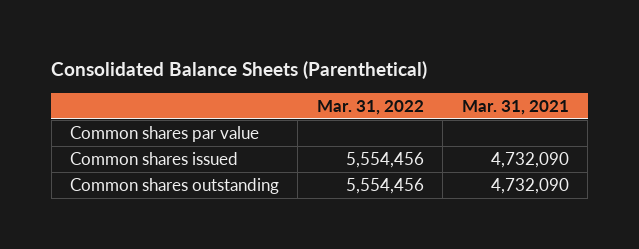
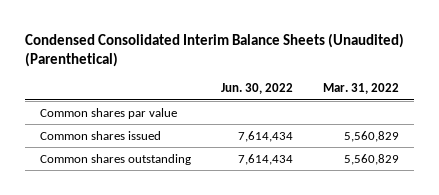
- Consolidated Balance Sheets (Parenthetical)
+ Condensed Consolidated Interim Balance Sheets (Unaudited) (Parenthetical)
- | Mar. 31, 2022 | Mar. 31, 2021
+ | Jun. 30, 2022 | Mar. 31, 2022
- Common shares issued | 5,554,456 | 4,732,090
- Common shares outstanding | 5,554,456 | 4,732,090
+ Common shares issued | 7,614,434 | 5,560,829
+ Common shares outstanding | 7,614,434 | 5,560,829

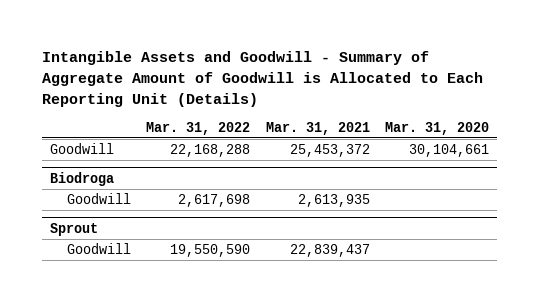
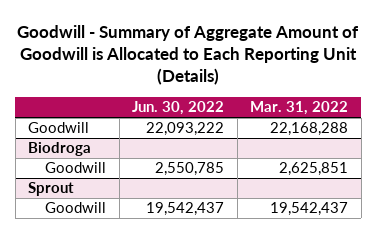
- Intangible Assets and Goodwill - Summary of Aggregate Amount of Goodwill is Allocated to Each Reporting Unit (Details)
+ Goodwill - Summary of Aggregate Amount of Goodwill is Allocated to Each Reporting Unit (Details)
- | Mar. 31, 2022 | Mar. 31, 2021 | Mar. 31, 2020
+ | Jun. 30, 2022 | Mar. 31, 2022
@ Biodroga
- Goodwill | 2,617,698 | 2,613,935 |
+ Goodwill | 2,550,785 | 2,625,851
@ Sprout
- Goodwill | 19,550,590 | 22,839,437 |
+ Goodwill | 19,542,437 | 19,542,437

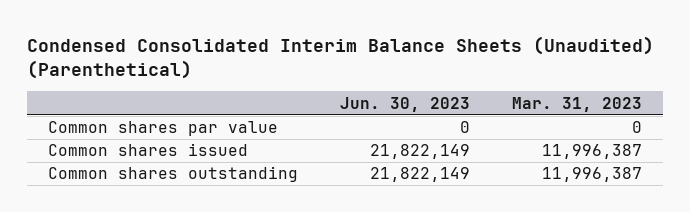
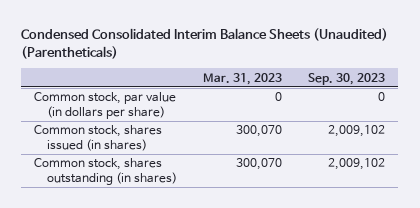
- Condensed Consolidated Interim Balance Sheets (Unaudited) (Parenthetical)
+ Condensed Consolidated Interim Balance Sheets (Unaudited) (Parentheticals)
- | Jun. 30, 2023 | Mar. 31, 2023
+ | Mar. 31, 2023 | Sep. 30, 2023
- Common shares par value | 0 | 0
- Common shares issued | 21,822,149 | 11,996,387
- Common shares outstanding | 21,822,149 | 11,996,387
+ Common stock, par value (in dollars per share) | 0 | 0
+ Common stock, shares issued (in shares) | 300,070 | 2,009,102
+ Common stock, shares outstanding (in shares) | 300,070 | 2,009,102

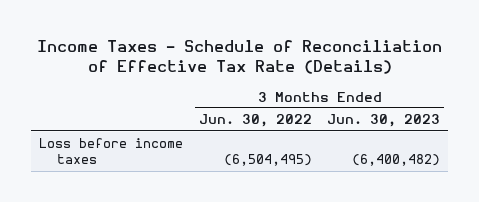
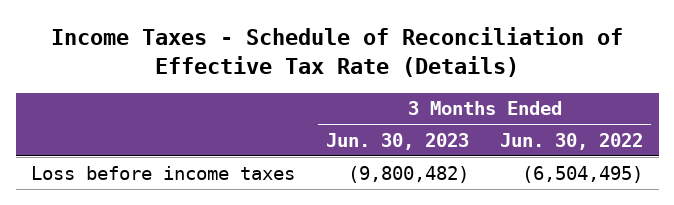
- | 3 Months Ended Jun. 30, 2022 | 3 Months Ended Jun. 30, 2023
+ | 3 Months Ended Jun. 30, 2023 | 3 Months Ended Jun. 30, 2022
- Loss before income taxes | (6,504,495) | (6,400,482)
+ Loss before income taxes | (9,800,482) | (6,504,495)

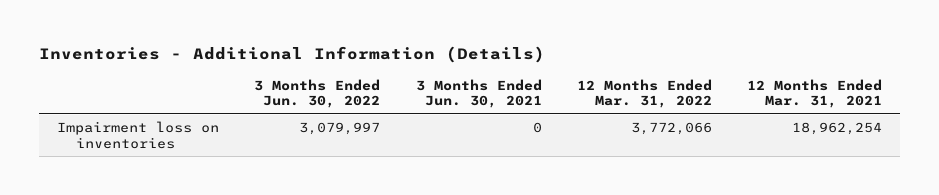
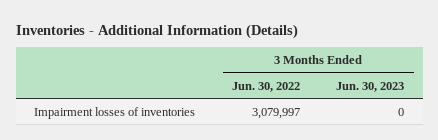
- | 3 Months Ended Jun. 30, 2022 | 3 Months Ended Jun. 30, 2021 | 12 Months Ended Mar. 31, 2022 | 12 Months Ended Mar. 31, 2021
+ | 3 Months Ended Jun. 30, 2022 | 3 Months Ended Jun. 30, 2023
- Impairment loss on inventories | 3,079,997 | 0 | 3,772,066 | 18,962,254
+ Impairment losses of inventories | 3,079,997 | 0

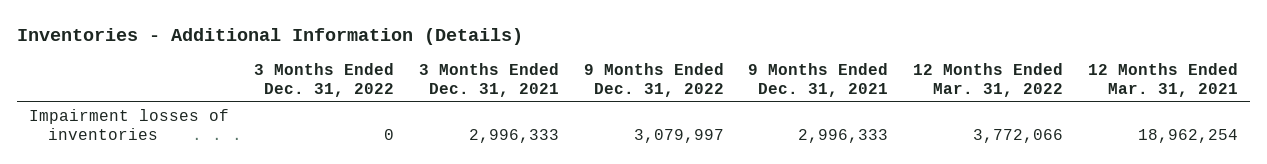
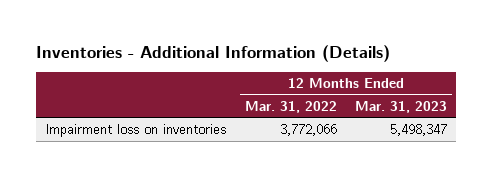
- | 3 Months Ended Dec. 31, 2022 | 3 Months Ended Dec. 31, 2021 | 9 Months Ended Dec. 31, 2022 | 9 Months Ended Dec. 31, 2021 | 12 Months Ended Mar. 31, 2022 | 12 Months Ended Mar. 31, 2021
+ | 12 Months Ended Mar. 31, 2022 | 12 Months Ended Mar. 31, 2023
- Impairment losses of inventories | 0 | 2,996,333 | 3,079,997 | 2,996,333 | 3,772,066 | 18,962,254
+ Impairment loss on inventories | 3,772,066 | 5,498,347

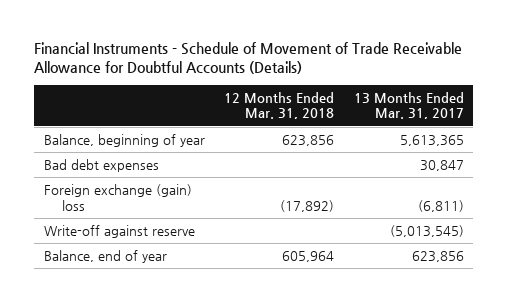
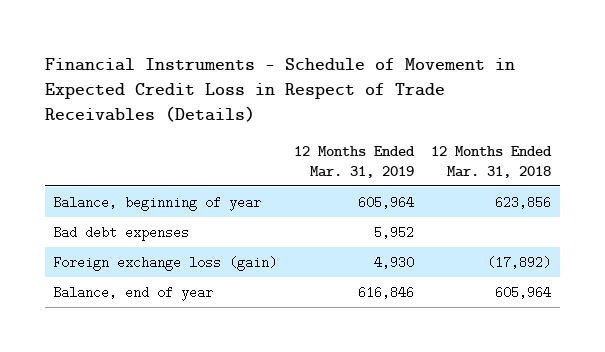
- Financial Instruments - Schedule of Movement of Trade Receivable Allowance for Doubtful Accounts (Details)
+ Financial Instruments - Schedule of Movement in Expected Credit Loss in Respect of Trade Receivables (Details)
- | 12 Months Ended Mar. 31, 2018 | 13 Months Ended Mar. 31, 2017
+ | 12 Months Ended Mar. 31, 2019 | 12 Months Ended Mar. 31, 2018
- Foreign exchange (gain) loss | (17,892) | (6,811)
- Write-off against reserve | | (5,013,545)
+ Foreign exchange loss (gain) | 4,930 | (17,892)

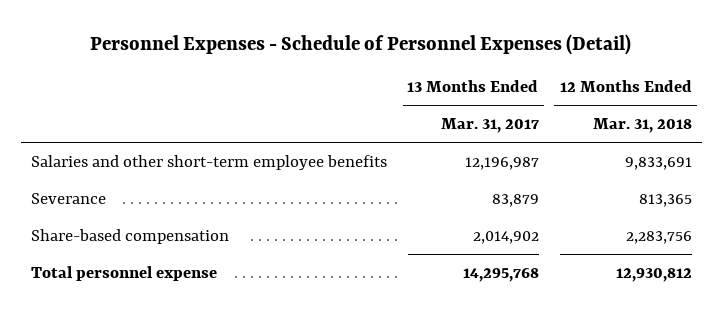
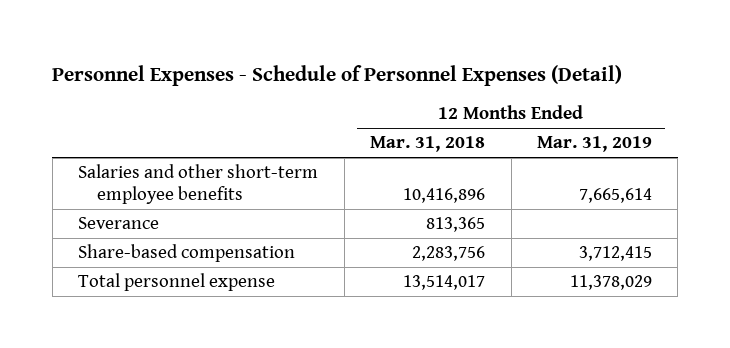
- | 13 Months Ended Mar. 31, 2017 | 12 Months Ended Mar. 31, 2018
+ | 12 Months Ended Mar. 31, 2018 | 12 Months Ended Mar. 31, 2019
- Salaries and other short-term employee benefits | 12,196,987 | 9,833,691
+ Salaries and other short-term employee benefits | 10,416,896 | 7,665,614
- Total personnel expense | 14,295,768 | 12,930,812
+ Total personnel expense | 13,514,017 | 11,378,029

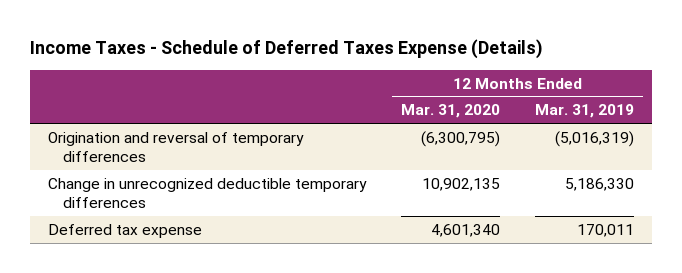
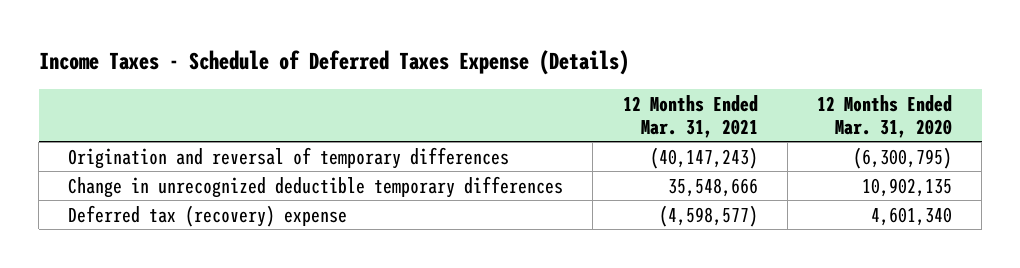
- | 12 Months Ended Mar. 31, 2020 | 12 Months Ended Mar. 31, 2019
+ | 12 Months Ended Mar. 31, 2021 | 12 Months Ended Mar. 31, 2020
- Deferred tax expense | 4,601,340 | 170,011
+ Deferred tax (recovery) expense | (4,598,577) | 4,601,340

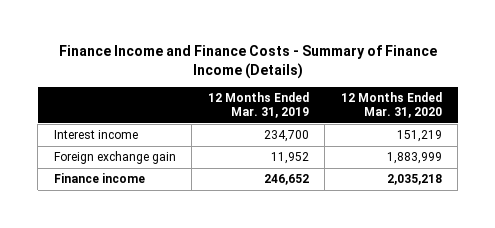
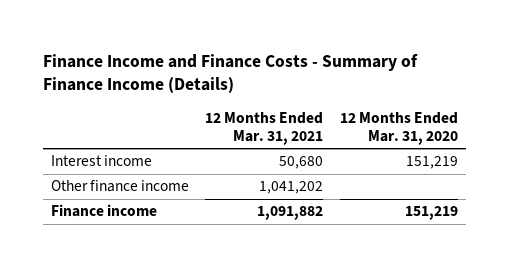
- | 12 Months Ended Mar. 31, 2019 | 12 Months Ended Mar. 31, 2020
+ | 12 Months Ended Mar. 31, 2021 | 12 Months Ended Mar. 31, 2020
- Foreign exchange gain | 11,952 | 1,883,999
- Finance income | 246,652 | 2,035,218
+ Other finance income | 1,041,202 |
+ Finance income | 1,091,882 | 151,219

